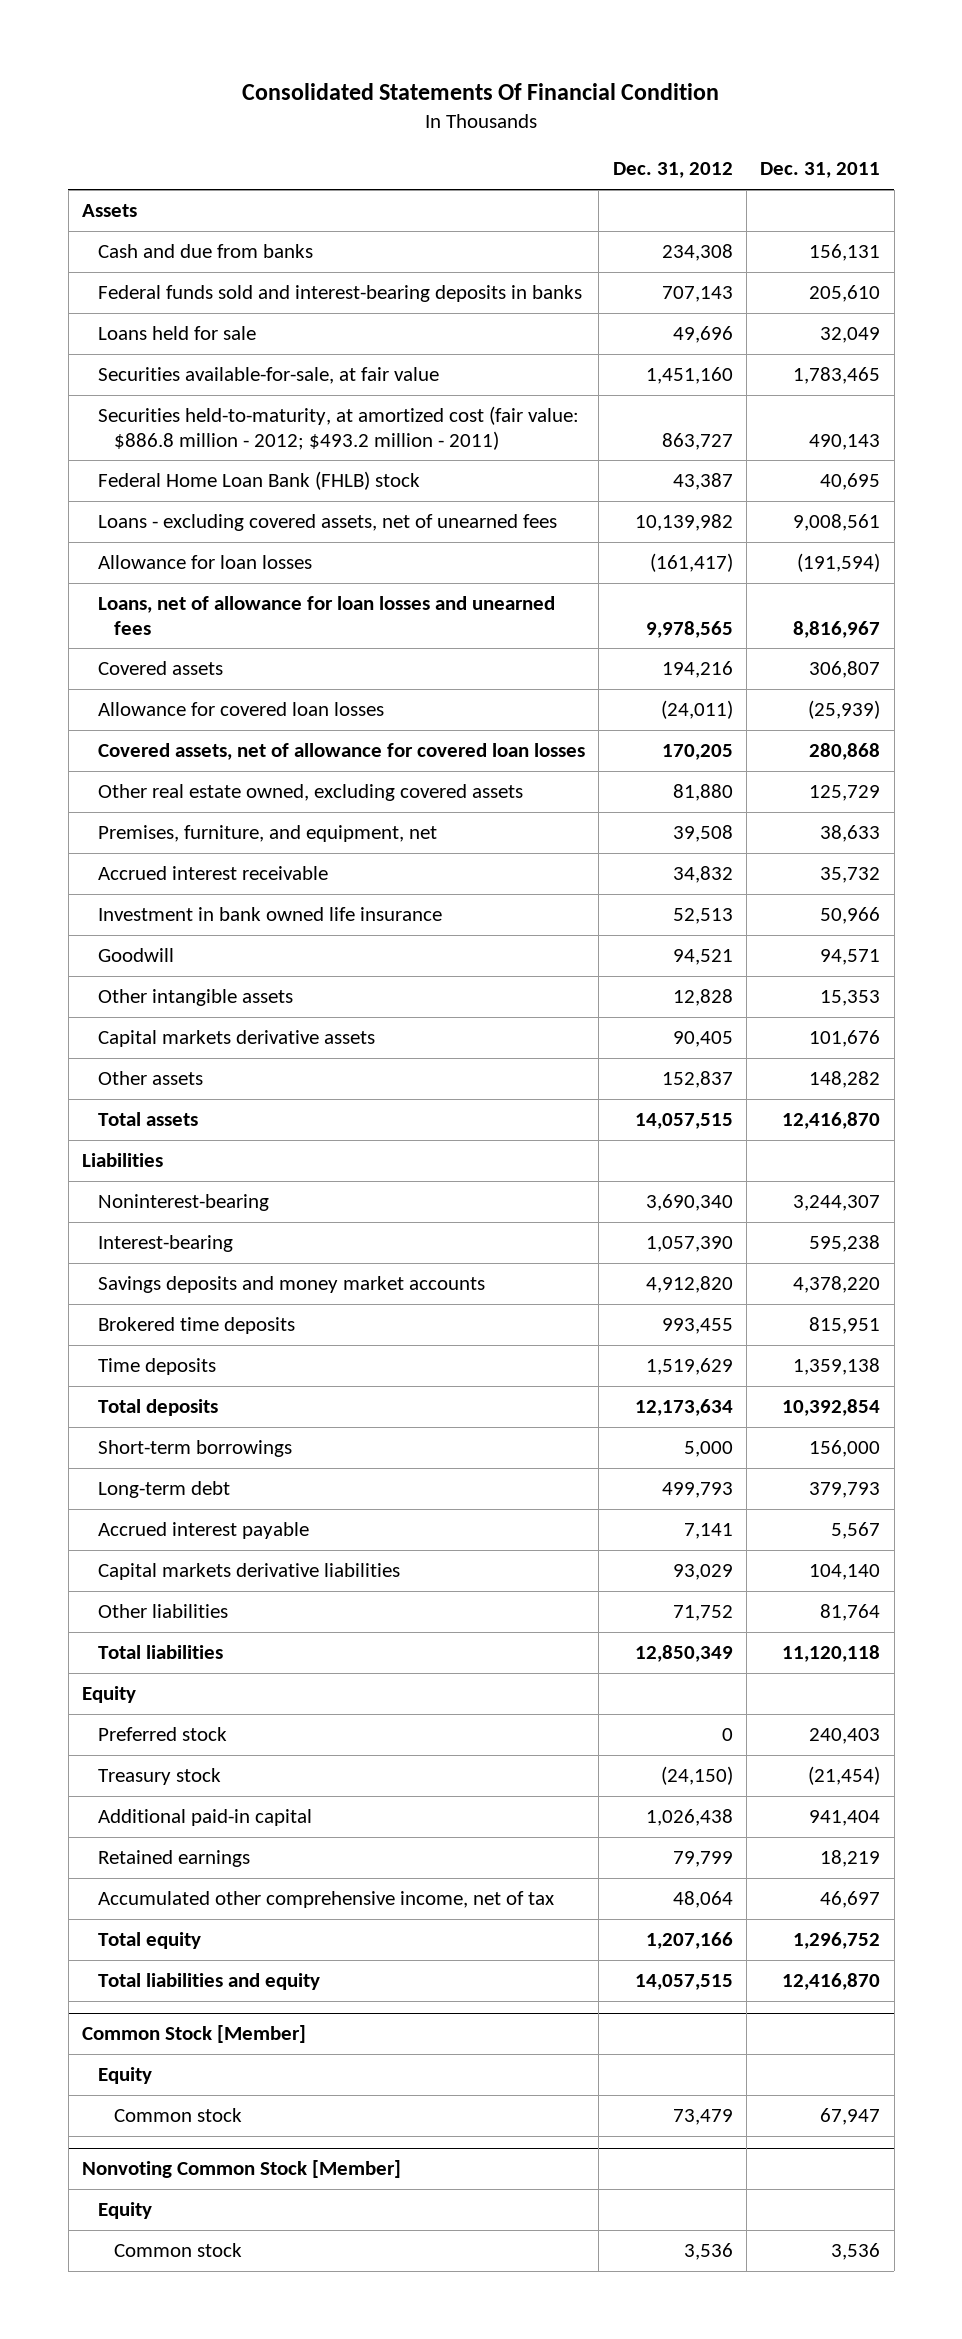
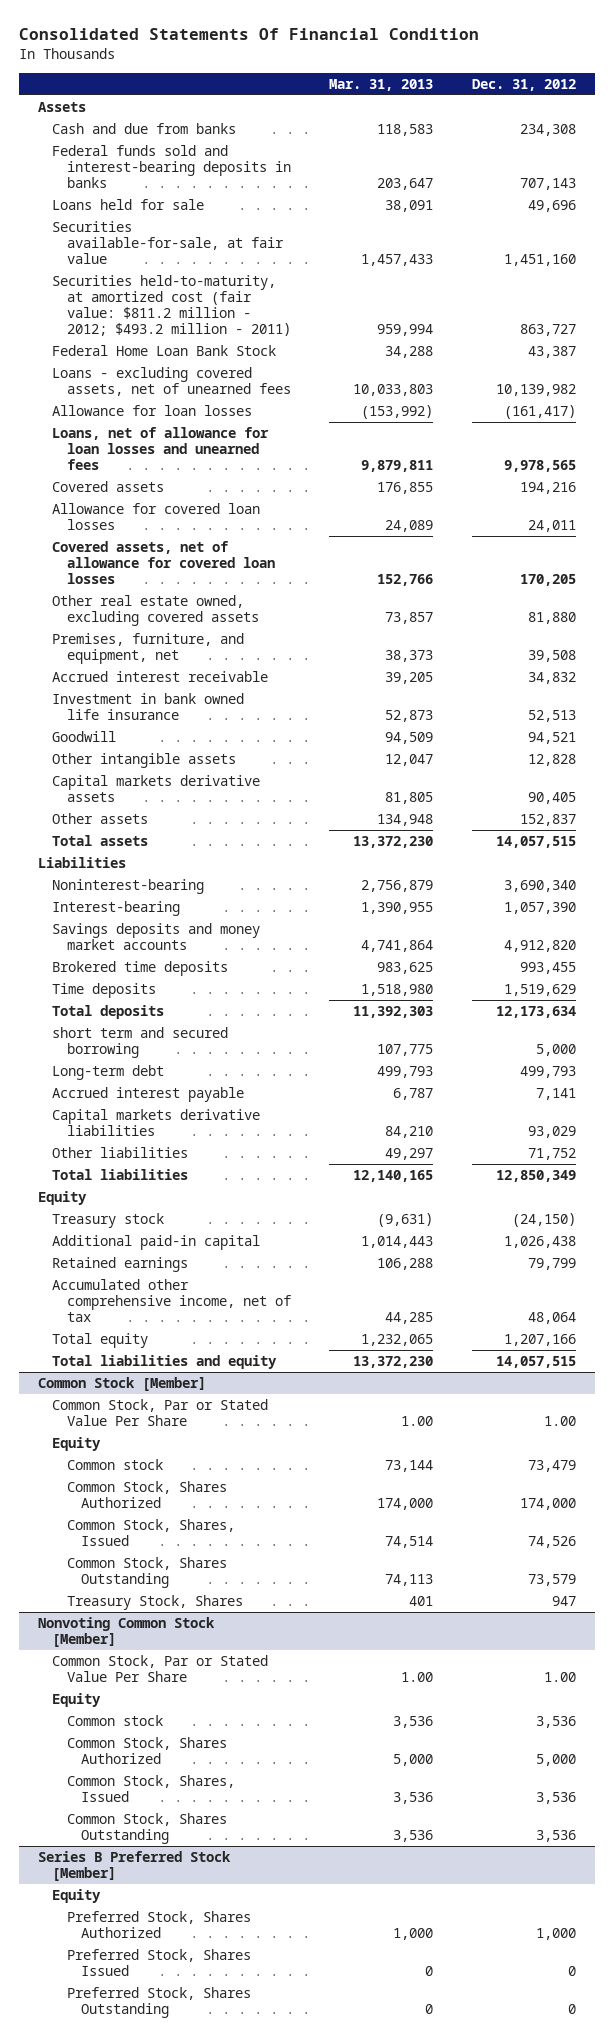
- | Dec. 31, 2012 | Dec. 31, 2011
+ | Mar. 31, 2013 | Dec. 31, 2012
- Securities held-to-maturity, at amortized cost (fair value: $886.8 million - 2012; $493.2 million - 2011) | 863,727 | 490,143
- Federal Home Loan Bank (FHLB) stock | 43,387 | 40,695
+ Securities held-to-maturity, at amortized cost (fair value: $811.2 million - 2012; $493.2 million - 2011) | 959,994 | 863,727
+ Federal Home Loan Bank Stock | 34,288 | 43,387
- Allowance for covered loan losses | (24,011) | (25,939)
+ Allowance for covered loan losses | 24,089 | 24,011
- Short-term borrowings | 5,000 | 156,000
+ short term and secured borrowing | 107,775 | 5,000
- Preferred stock | 0 | 240,403
@ Common Stock [Member]
+ Common Stock, Par or Stated Value Per Share | 1.00 | 1.00
+ Common Stock, Shares Authorized | 174,000 | 174,000
+ Common Stock, Shares, Issued | 74,514 | 74,526
+ Common Stock, Shares Outstanding | 74,113 | 73,579
+ Treasury Stock, Shares | 401 | 947
@ Nonvoting Common Stock [Member]
+ Common Stock, Par or Stated Value Per Share | 1.00 | 1.00
+ Common Stock, Shares Authorized | 5,000 | 5,000
+ Common Stock, Shares, Issued | 3,536 | 3,536
+ Common Stock, Shares Outstanding | 3,536 | 3,536
+ Series B Preferred Stock [Member]
+ Equity
+ Preferred Stock, Shares Authorized | 1,000 | 1,000
+ Preferred Stock, Shares Issued | 0 | 0
+ Preferred Stock, Shares Outstanding | 0 | 0

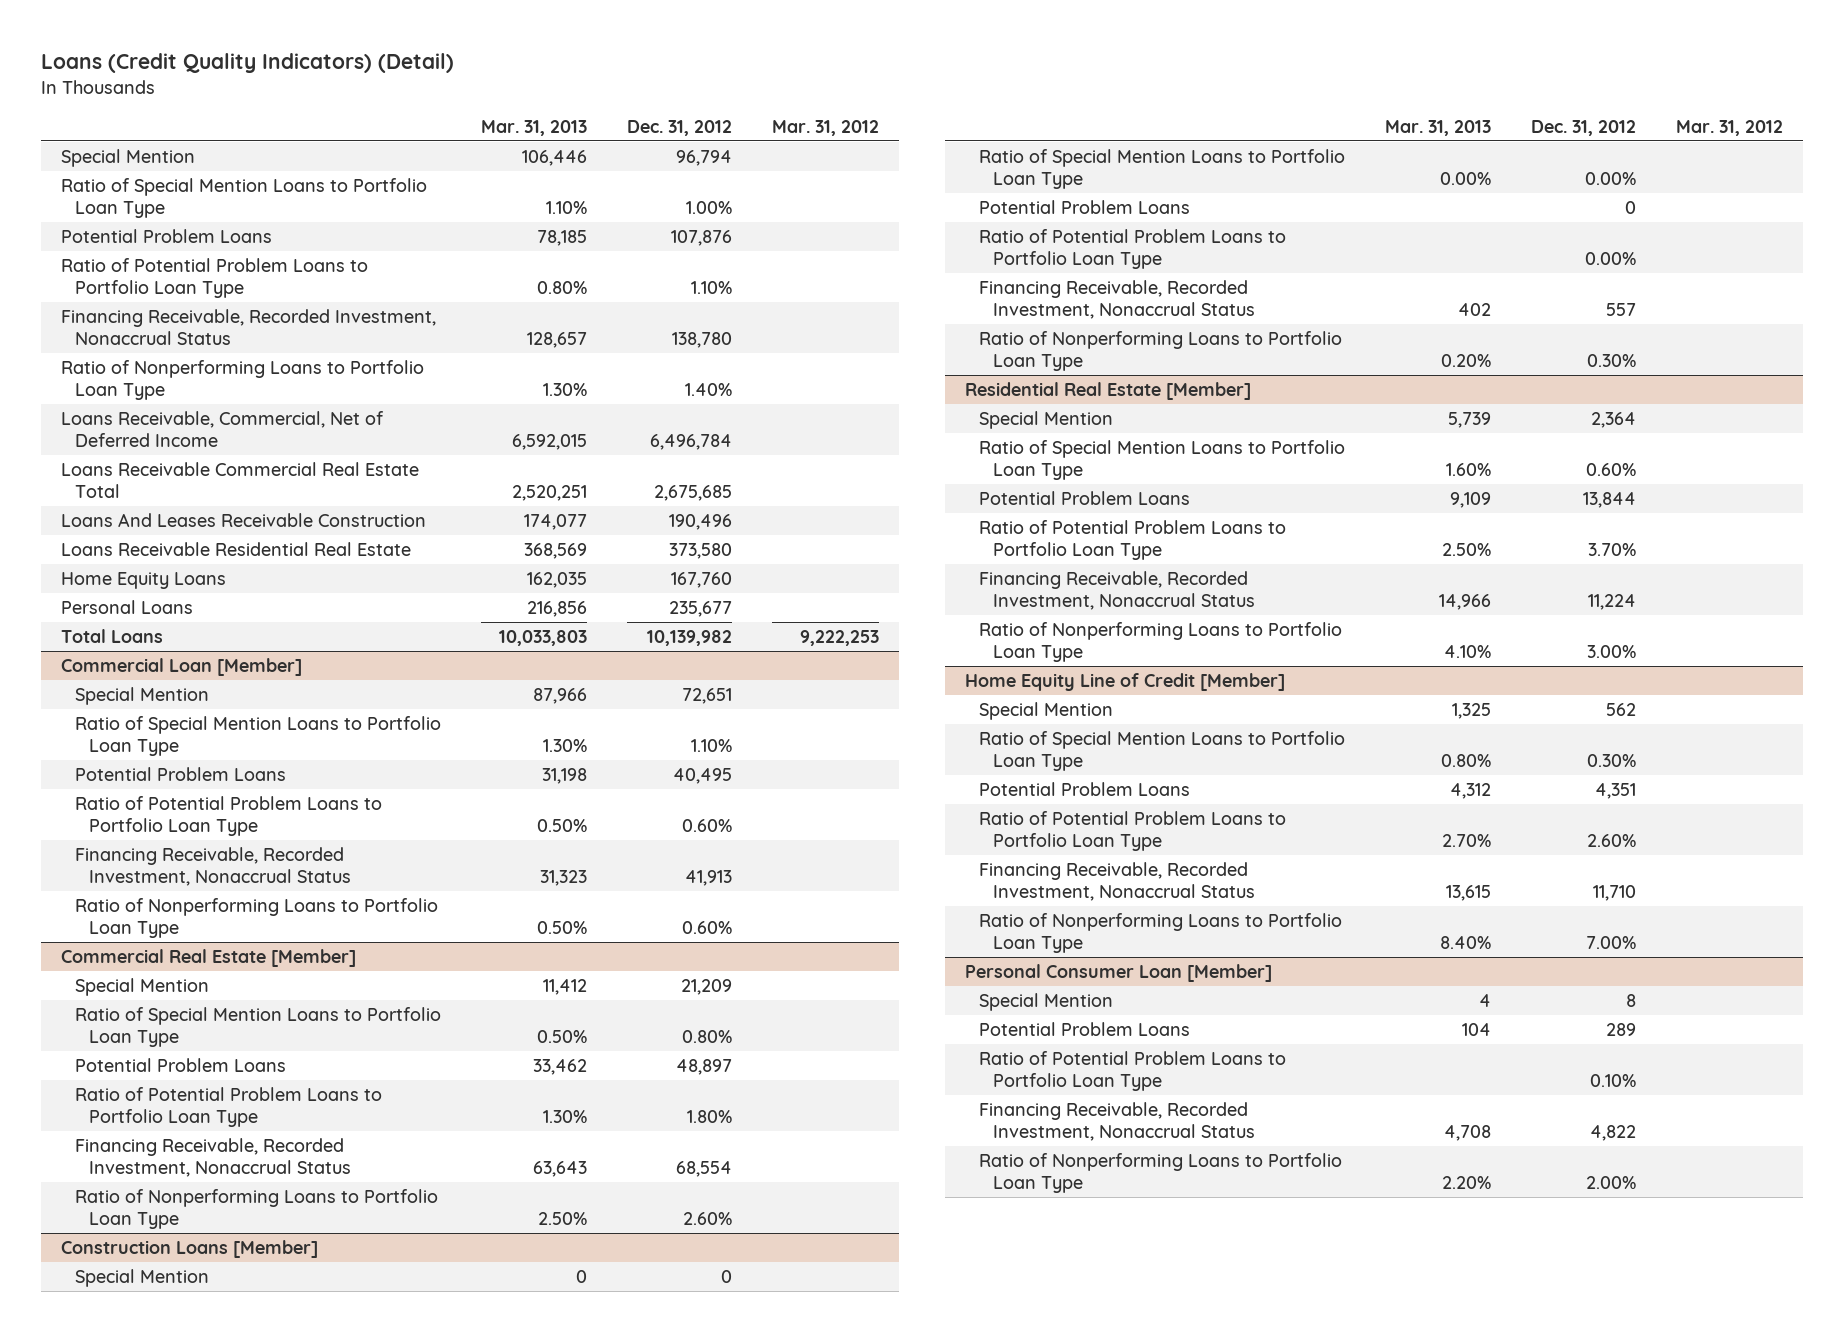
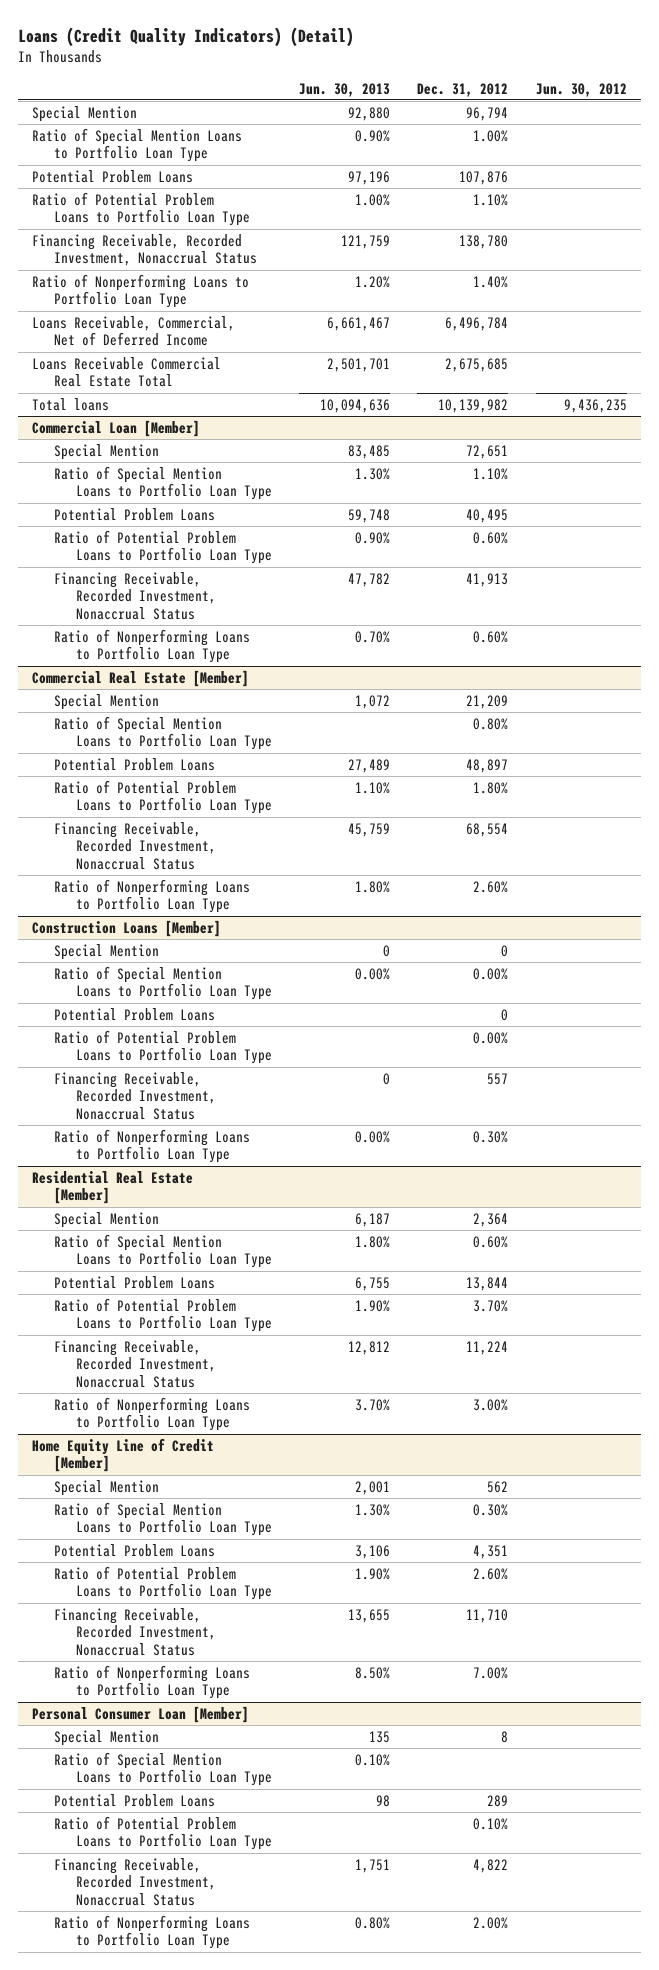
- | Mar. 31, 2013 | Dec. 31, 2012 | Mar. 31, 2012
+ | Jun. 30, 2013 | Dec. 31, 2012 | Jun. 30, 2012
- Loans And Leases Receivable Construction | 174,077 | 190,496 |
- Loans Receivable Residential Real Estate | 368,569 | 373,580 |
- Home Equity Loans | 162,035 | 167,760 |
- Personal Loans | 216,856 | 235,677 |
- Total Loans | 10,033,803 | 10,139,982 | 9,222,253
+ Total loans | 10,094,636 | 10,139,982 | 9,436,235
@ Personal Consumer Loan [Member]
+ Ratio of Special Mention Loans to Portfolio Loan Type | 0.10% | |

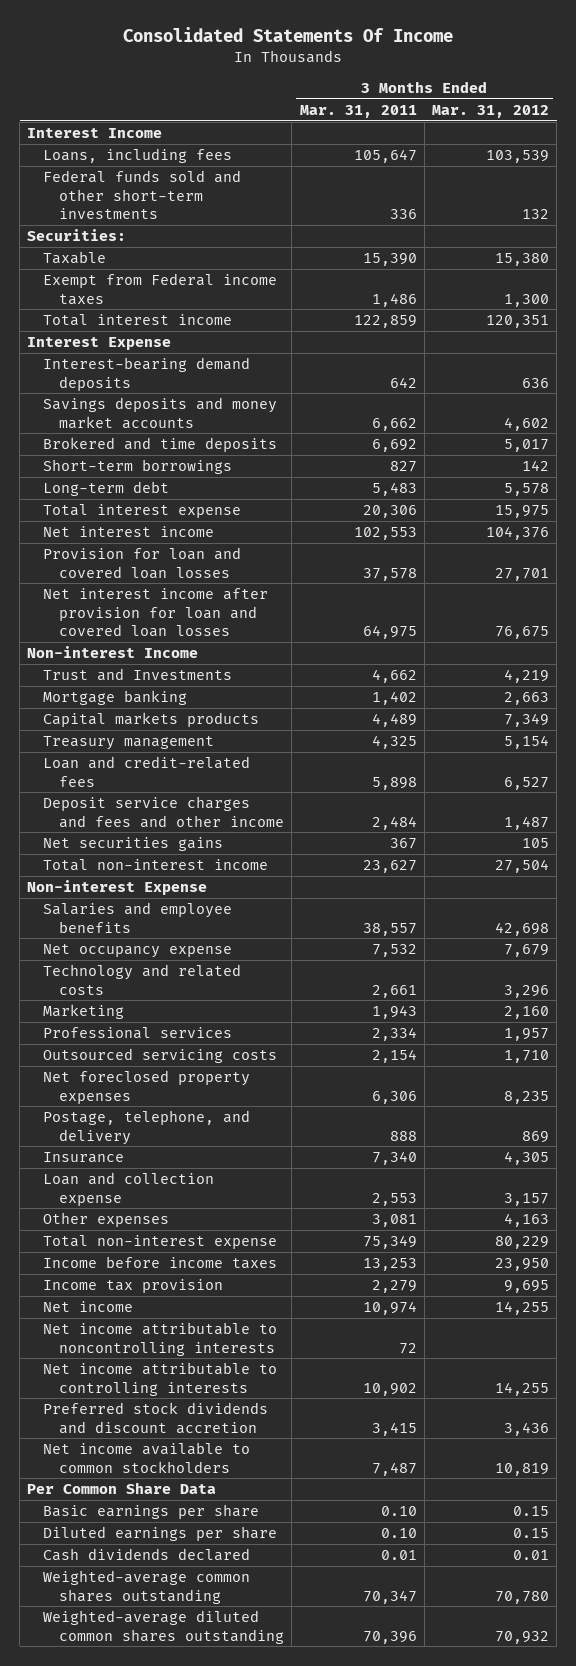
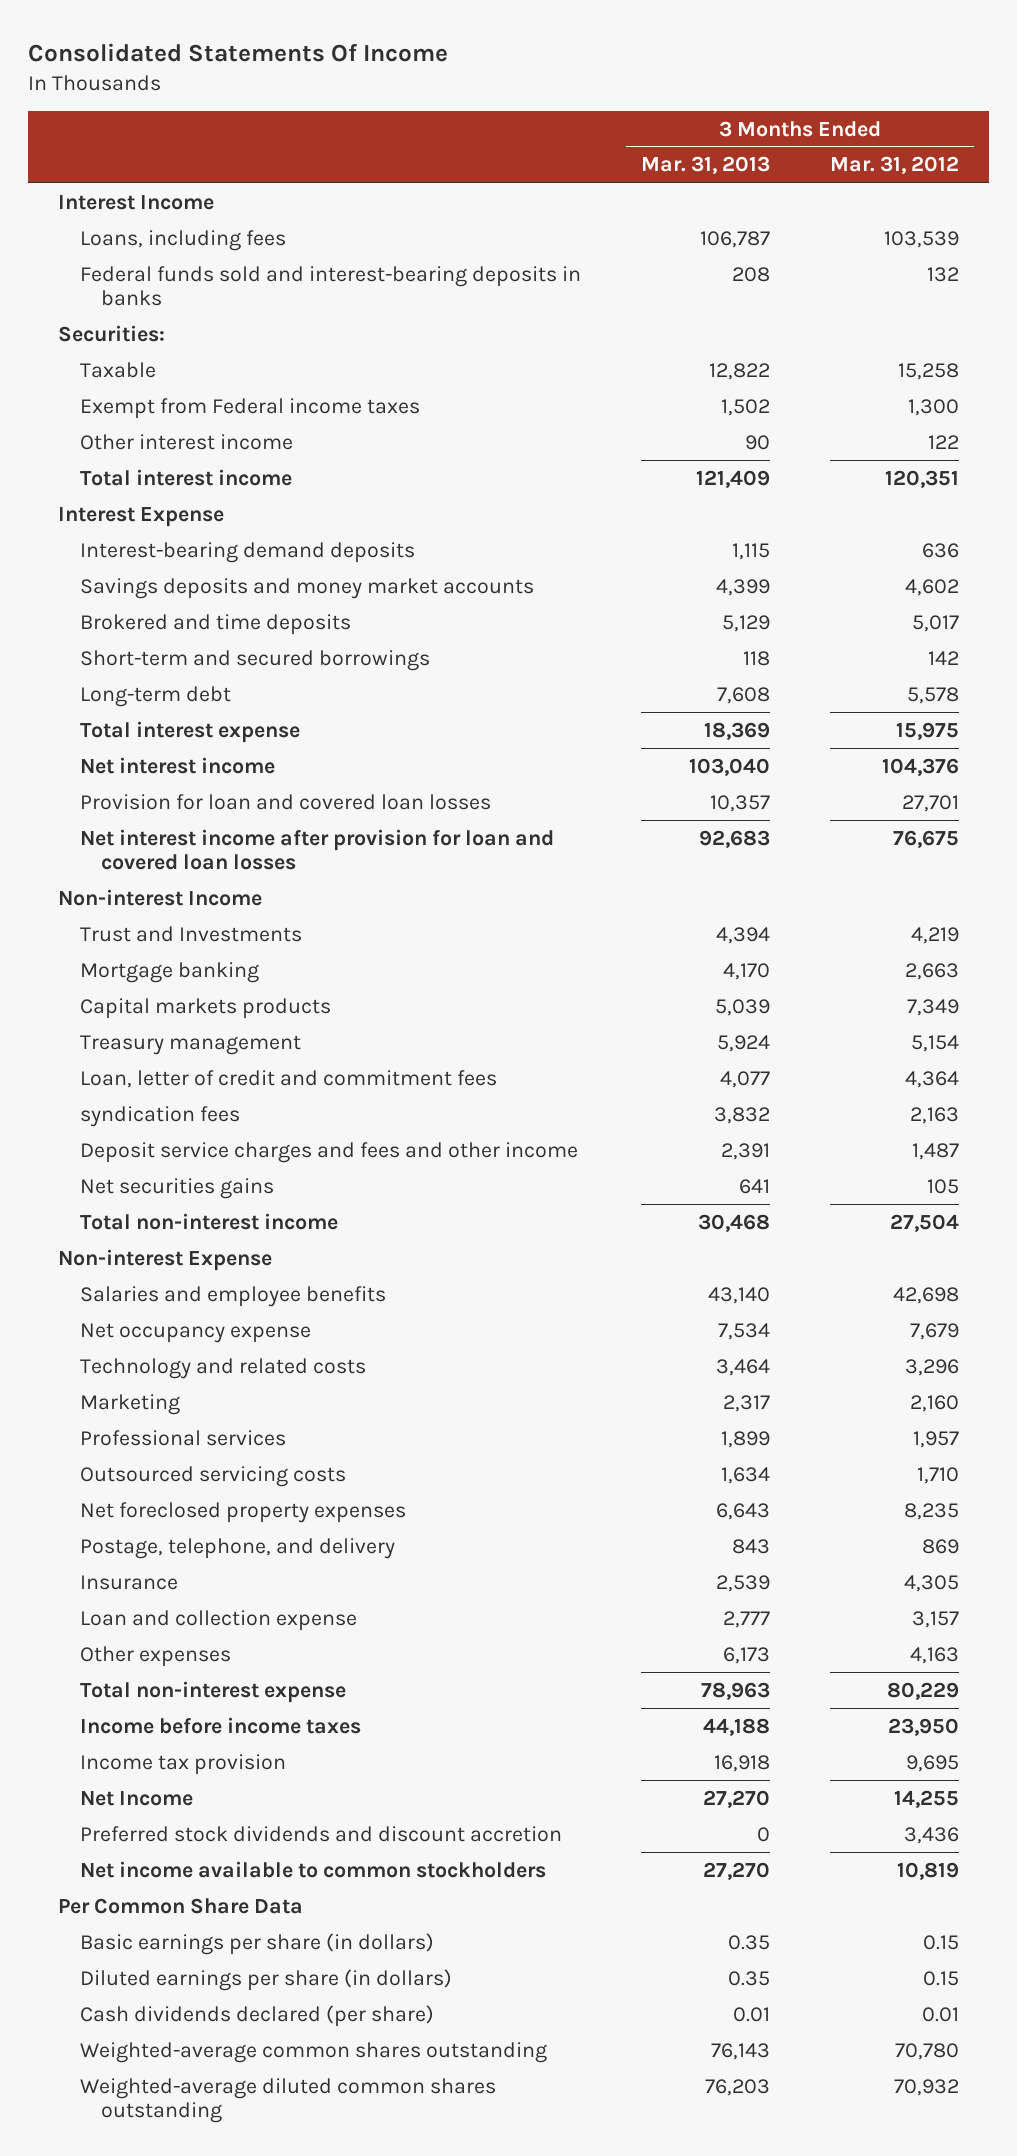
- | 3 Months Ended Mar. 31, 2011 | 3 Months Ended Mar. 31, 2012
+ | 3 Months Ended Mar. 31, 2013 | 3 Months Ended Mar. 31, 2012
- Federal funds sold and other short-term investments | 336 | 132
+ Federal funds sold and interest-bearing deposits in banks | 208 | 132
- Taxable | 15,390 | 15,380
+ Taxable | 12,822 | 15,258
+ Other interest income | 90 | 122
- Short-term borrowings | 827 | 142
+ Short-term and secured borrowings | 118 | 142
- Loan and credit-related fees | 5,898 | 6,527
+ Loan, letter of credit and commitment fees | 4,077 | 4,364
+ syndication fees | 3,832 | 2,163
- Net income | 10,974 | 14,255
- Net income attributable to noncontrolling interests | 72 |
- Net income attributable to controlling interests | 10,902 | 14,255
+ Net Income | 27,270 | 14,255
- Basic earnings per share | 0.10 | 0.15
- Diluted earnings per share | 0.10 | 0.15
- Cash dividends declared | 0.01 | 0.01
+ Basic earnings per share (in dollars) | 0.35 | 0.15
+ Diluted earnings per share (in dollars) | 0.35 | 0.15
+ Cash dividends declared (per share) | 0.01 | 0.01

